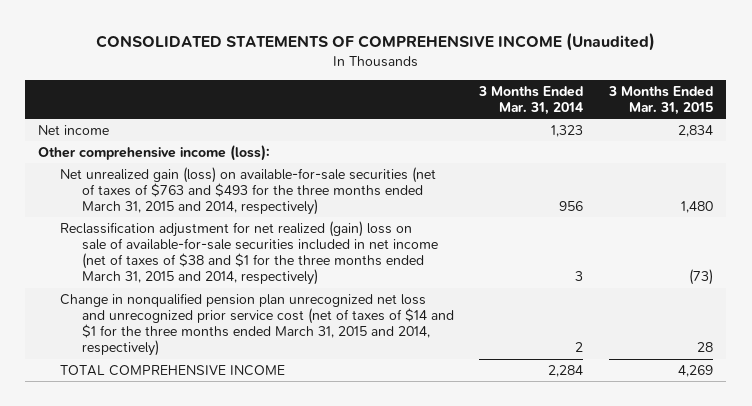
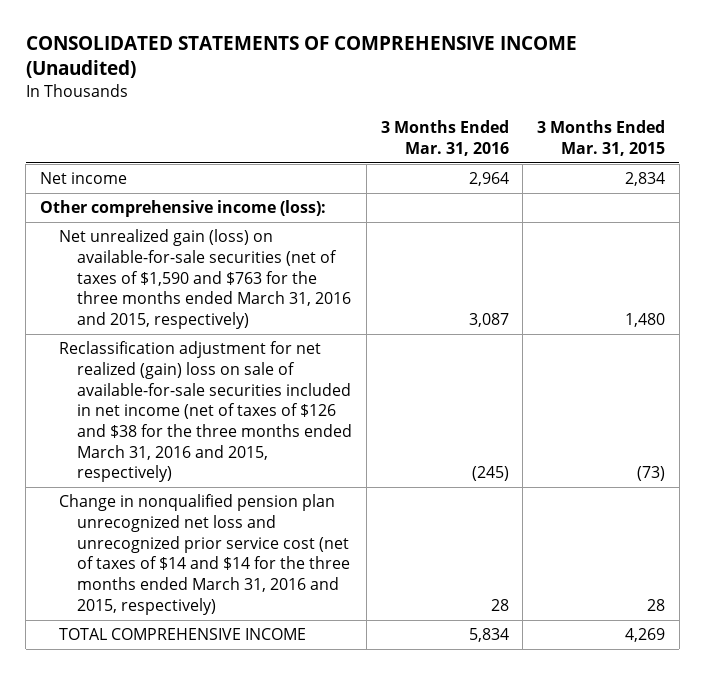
- | 3 Months Ended Mar. 31, 2014 | 3 Months Ended Mar. 31, 2015
+ | 3 Months Ended Mar. 31, 2016 | 3 Months Ended Mar. 31, 2015
- Net unrealized gain (loss) on available-for-sale securities (net of taxes of $763 and $493 for the three months ended March 31, 2015 and 2014, respectively) | 956 | 1,480
- Reclassification adjustment for net realized (gain) loss on sale of available-for-sale securities included in net income (net of taxes of $38 and $1 for the three months ended March 31, 2015 and 2014, respectively) | 3 | (73)
- Change in nonqualified pension plan unrecognized net loss and unrecognized prior service cost (net of taxes of $14 and $1 for the three months ended March 31, 2015 and 2014, respectively) | 2 | 28
+ Net unrealized gain (loss) on available-for-sale securities (net of taxes of $1,590 and $763 for the three months ended March 31, 2016 and 2015, respectively) | 3,087 | 1,480
+ Reclassification adjustment for net realized (gain) loss on sale of available-for-sale securities included in net income (net of taxes of $126 and $38 for the three months ended March 31, 2016 and 2015, respectively) | (245) | (73)
+ Change in nonqualified pension plan unrecognized net loss and unrecognized prior service cost (net of taxes of $14 and $14 for the three months ended March 31, 2016 and 2015, respectively) | 28 | 28

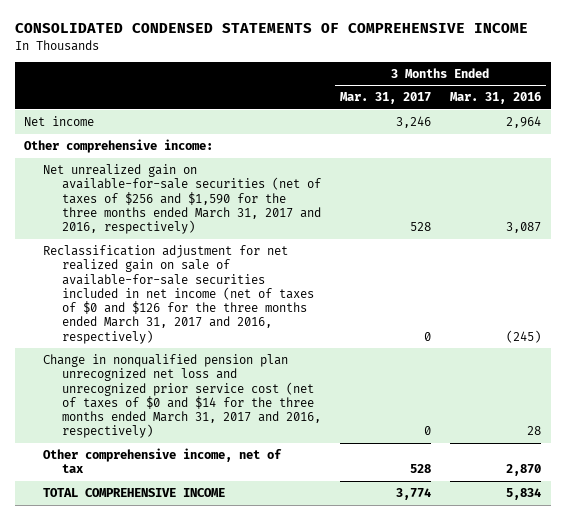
- CONSOLIDATED STATEMENTS OF COMPREHENSIVE INCOME (Unaudited)
+ CONSOLIDATED CONDENSED STATEMENTS OF COMPREHENSIVE INCOME
- | 3 Months Ended Mar. 31, 2016 | 3 Months Ended Mar. 31, 2015
+ | 3 Months Ended Mar. 31, 2017 | 3 Months Ended Mar. 31, 2016
- Other comprehensive income (loss):
- Net unrealized gain (loss) on available-for-sale securities (net of taxes of $1,590 and $763 for the three months ended March 31, 2016 and 2015, respectively) | 3,087 | 1,480
- Reclassification adjustment for net realized (gain) loss on sale of available-for-sale securities included in net income (net of taxes of $126 and $38 for the three months ended March 31, 2016 and 2015, respectively) | (245) | (73)
- Change in nonqualified pension plan unrecognized net loss and unrecognized prior service cost (net of taxes of $14 and $14 for the three months ended March 31, 2016 and 2015, respectively) | 28 | 28
+ Other comprehensive income:
+ Net unrealized gain on available-for-sale securities (net of taxes of $256 and $1,590 for the three months ended March 31, 2017 and 2016, respectively) | 528 | 3,087
+ Reclassification adjustment for net realized gain on sale of available-for-sale securities included in net income (net of taxes of $0 and $126 for the three months ended March 31, 2017 and 2016, respectively) | 0 | (245)
+ Change in nonqualified pension plan unrecognized net loss and unrecognized prior service cost (net of taxes of $0 and $14 for the three months ended March 31, 2017 and 2016, respectively) | 0 | 28
+ Other comprehensive income, net of tax | 528 | 2,870

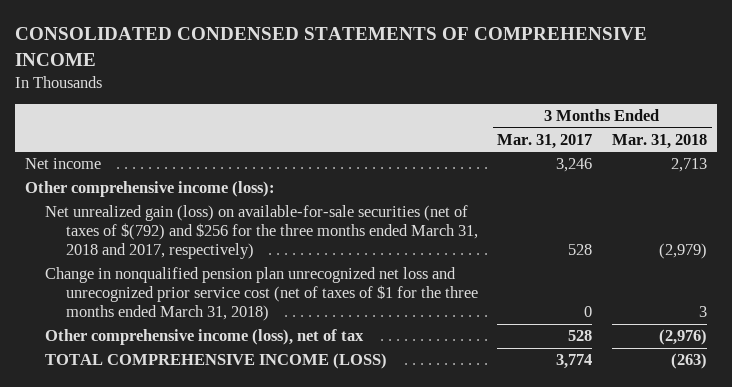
- | 3 Months Ended Mar. 31, 2017 | 3 Months Ended Mar. 31, 2016
+ | 3 Months Ended Mar. 31, 2017 | 3 Months Ended Mar. 31, 2018
- Other comprehensive income:
- Net unrealized gain on available-for-sale securities (net of taxes of $256 and $1,590 for the three months ended March 31, 2017 and 2016, respectively) | 528 | 3,087
- Reclassification adjustment for net realized gain on sale of available-for-sale securities included in net income (net of taxes of $0 and $126 for the three months ended March 31, 2017 and 2016, respectively) | 0 | (245)
- Change in nonqualified pension plan unrecognized net loss and unrecognized prior service cost (net of taxes of $0 and $14 for the three months ended March 31, 2017 and 2016, respectively) | 0 | 28
- Other comprehensive income, net of tax | 528 | 2,870
- TOTAL COMPREHENSIVE INCOME | 3,774 | 5,834
+ Other comprehensive income (loss):
+ Net unrealized gain (loss) on available-for-sale securities (net of taxes of $(792) and $256 for the three months ended March 31, 2018 and 2017, respectively) | 528 | (2,979)
+ Change in nonqualified pension plan unrecognized net loss and unrecognized prior service cost (net of taxes of $1 for the three months ended March 31, 2018) | 0 | 3
+ Other comprehensive income (loss), net of tax | 528 | (2,976)
+ TOTAL COMPREHENSIVE INCOME (LOSS) | 3,774 | (263)

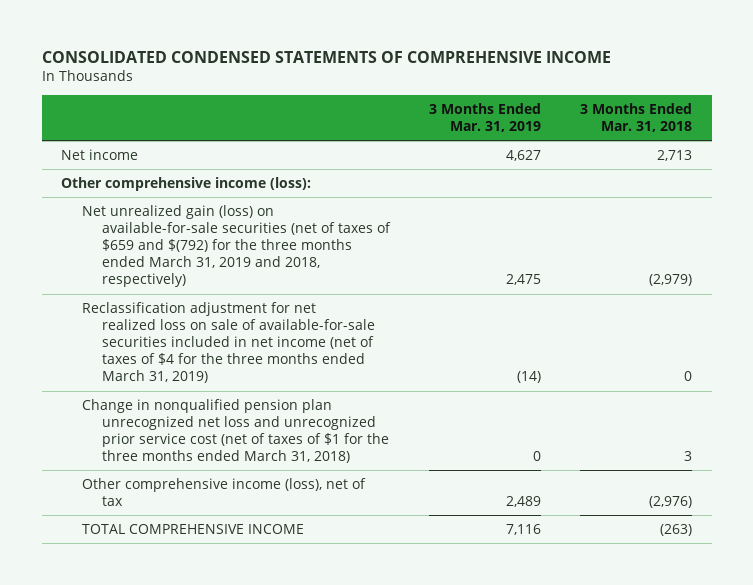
- | 3 Months Ended Mar. 31, 2017 | 3 Months Ended Mar. 31, 2018
+ | 3 Months Ended Mar. 31, 2019 | 3 Months Ended Mar. 31, 2018
- Net unrealized gain (loss) on available-for-sale securities (net of taxes of $(792) and $256 for the three months ended March 31, 2018 and 2017, respectively) | 528 | (2,979)
+ Net unrealized gain (loss) on available-for-sale securities (net of taxes of $659 and $(792) for the three months ended March 31, 2019 and 2018, respectively) | 2,475 | (2,979)
+ Reclassification adjustment for net realized loss on sale of available-for-sale securities included in net income (net of taxes of $4 for the three months ended March 31, 2019) | (14) | 0
- TOTAL COMPREHENSIVE INCOME (LOSS) | 3,774 | (263)
+ TOTAL COMPREHENSIVE INCOME | 7,116 | (263)

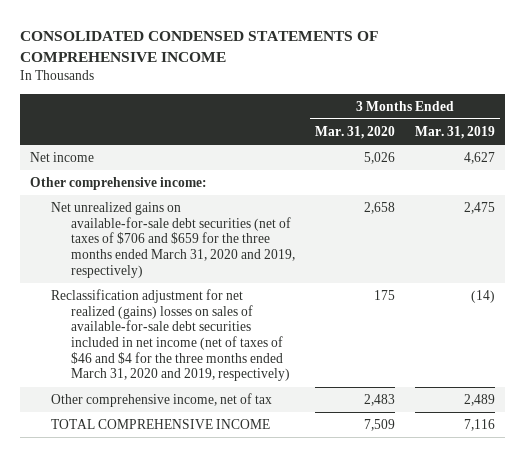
- | 3 Months Ended Mar. 31, 2019 | 3 Months Ended Mar. 31, 2018
+ | 3 Months Ended Mar. 31, 2020 | 3 Months Ended Mar. 31, 2019
- Other comprehensive income (loss):
- Net unrealized gain (loss) on available-for-sale securities (net of taxes of $659 and $(792) for the three months ended March 31, 2019 and 2018, respectively) | 2,475 | (2,979)
- Reclassification adjustment for net realized loss on sale of available-for-sale securities included in net income (net of taxes of $4 for the three months ended March 31, 2019) | (14) | 0
- Change in nonqualified pension plan unrecognized net loss and unrecognized prior service cost (net of taxes of $1 for the three months ended March 31, 2018) | 0 | 3
- Other comprehensive income (loss), net of tax | 2,489 | (2,976)
+ Other comprehensive income:
+ Net unrealized gains on available-for-sale debt securities (net of taxes of $706 and $659 for the three months ended March 31, 2020 and 2019, respectively) | 2,658 | 2,475
+ Reclassification adjustment for net realized (gains) losses on sales of available-for-sale debt securities included in net income (net of taxes of $46 and $4 for the three months ended March 31, 2020 and 2019, respectively) | 175 | (14)
+ Other comprehensive income, net of tax | 2,483 | 2,489

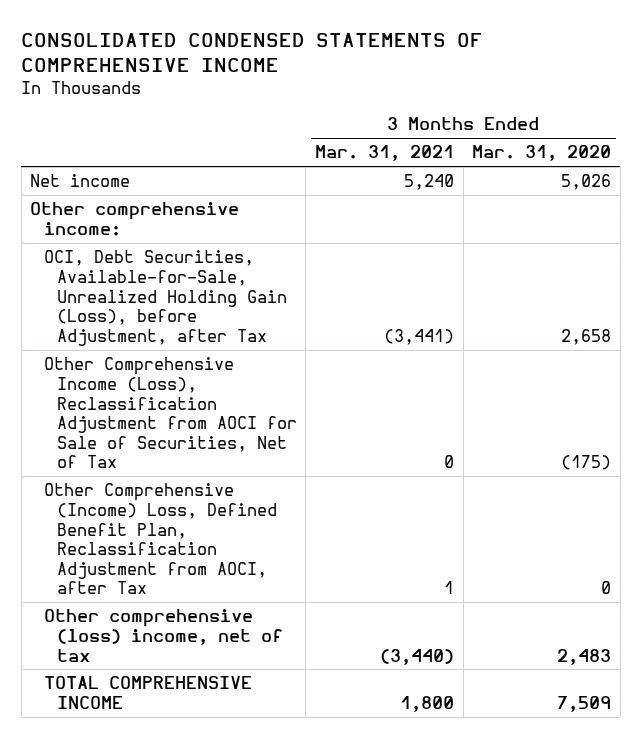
- | 3 Months Ended Mar. 31, 2020 | 3 Months Ended Mar. 31, 2019
+ | 3 Months Ended Mar. 31, 2021 | 3 Months Ended Mar. 31, 2020
- Net unrealized gains on available-for-sale debt securities (net of taxes of $706 and $659 for the three months ended March 31, 2020 and 2019, respectively) | 2,658 | 2,475
- Reclassification adjustment for net realized (gains) losses on sales of available-for-sale debt securities included in net income (net of taxes of $46 and $4 for the three months ended March 31, 2020 and 2019, respectively) | 175 | (14)
- Other comprehensive income, net of tax | 2,483 | 2,489
+ OCI, Debt Securities, Available-for-Sale, Unrealized Holding Gain (Loss), before Adjustment, after Tax | (3,441) | 2,658
+ Other Comprehensive Income (Loss), Reclassification Adjustment from AOCI for Sale of Securities, Net of Tax | 0 | (175)
+ Other Comprehensive (Income) Loss, Defined Benefit Plan, Reclassification Adjustment from AOCI, after Tax | 1 | 0
+ Other comprehensive (loss) income, net of tax | (3,440) | 2,483

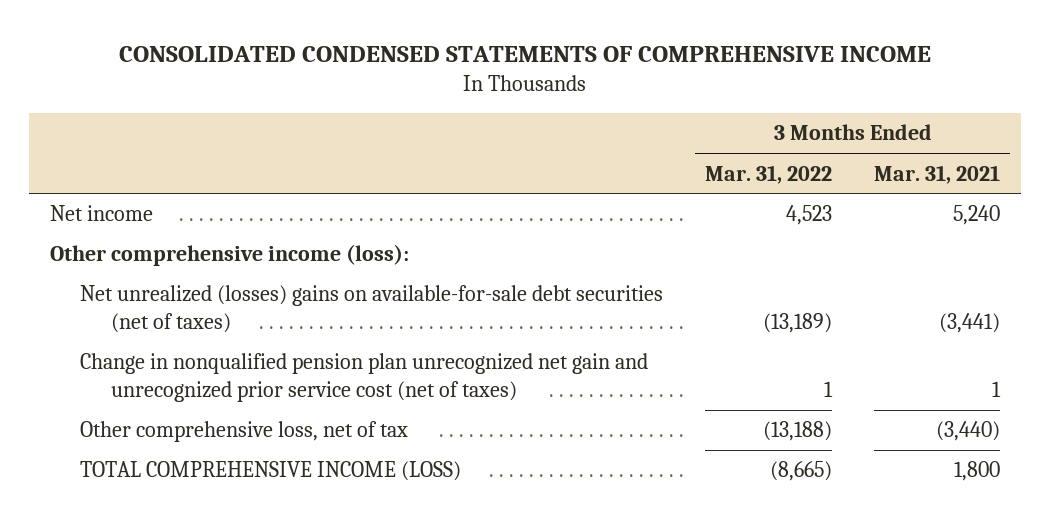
- | 3 Months Ended Mar. 31, 2021 | 3 Months Ended Mar. 31, 2020
+ | 3 Months Ended Mar. 31, 2022 | 3 Months Ended Mar. 31, 2021
- Other comprehensive income:
- OCI, Debt Securities, Available-for-Sale, Unrealized Holding Gain (Loss), before Adjustment, after Tax | (3,441) | 2,658
- Other Comprehensive Income (Loss), Reclassification Adjustment from AOCI for Sale of Securities, Net of Tax | 0 | (175)
- Other Comprehensive (Income) Loss, Defined Benefit Plan, Reclassification Adjustment from AOCI, after Tax | 1 | 0
- Other comprehensive (loss) income, net of tax | (3,440) | 2,483
- TOTAL COMPREHENSIVE INCOME | 1,800 | 7,509
+ Other comprehensive income (loss):
+ Net unrealized (losses) gains on available-for-sale debt securities (net of taxes) | (13,189) | (3,441)
+ Change in nonqualified pension plan unrecognized net gain and unrecognized prior service cost (net of taxes) | 1 | 1
+ Other comprehensive loss, net of tax | (13,188) | (3,440)
+ TOTAL COMPREHENSIVE INCOME (LOSS) | (8,665) | 1,800

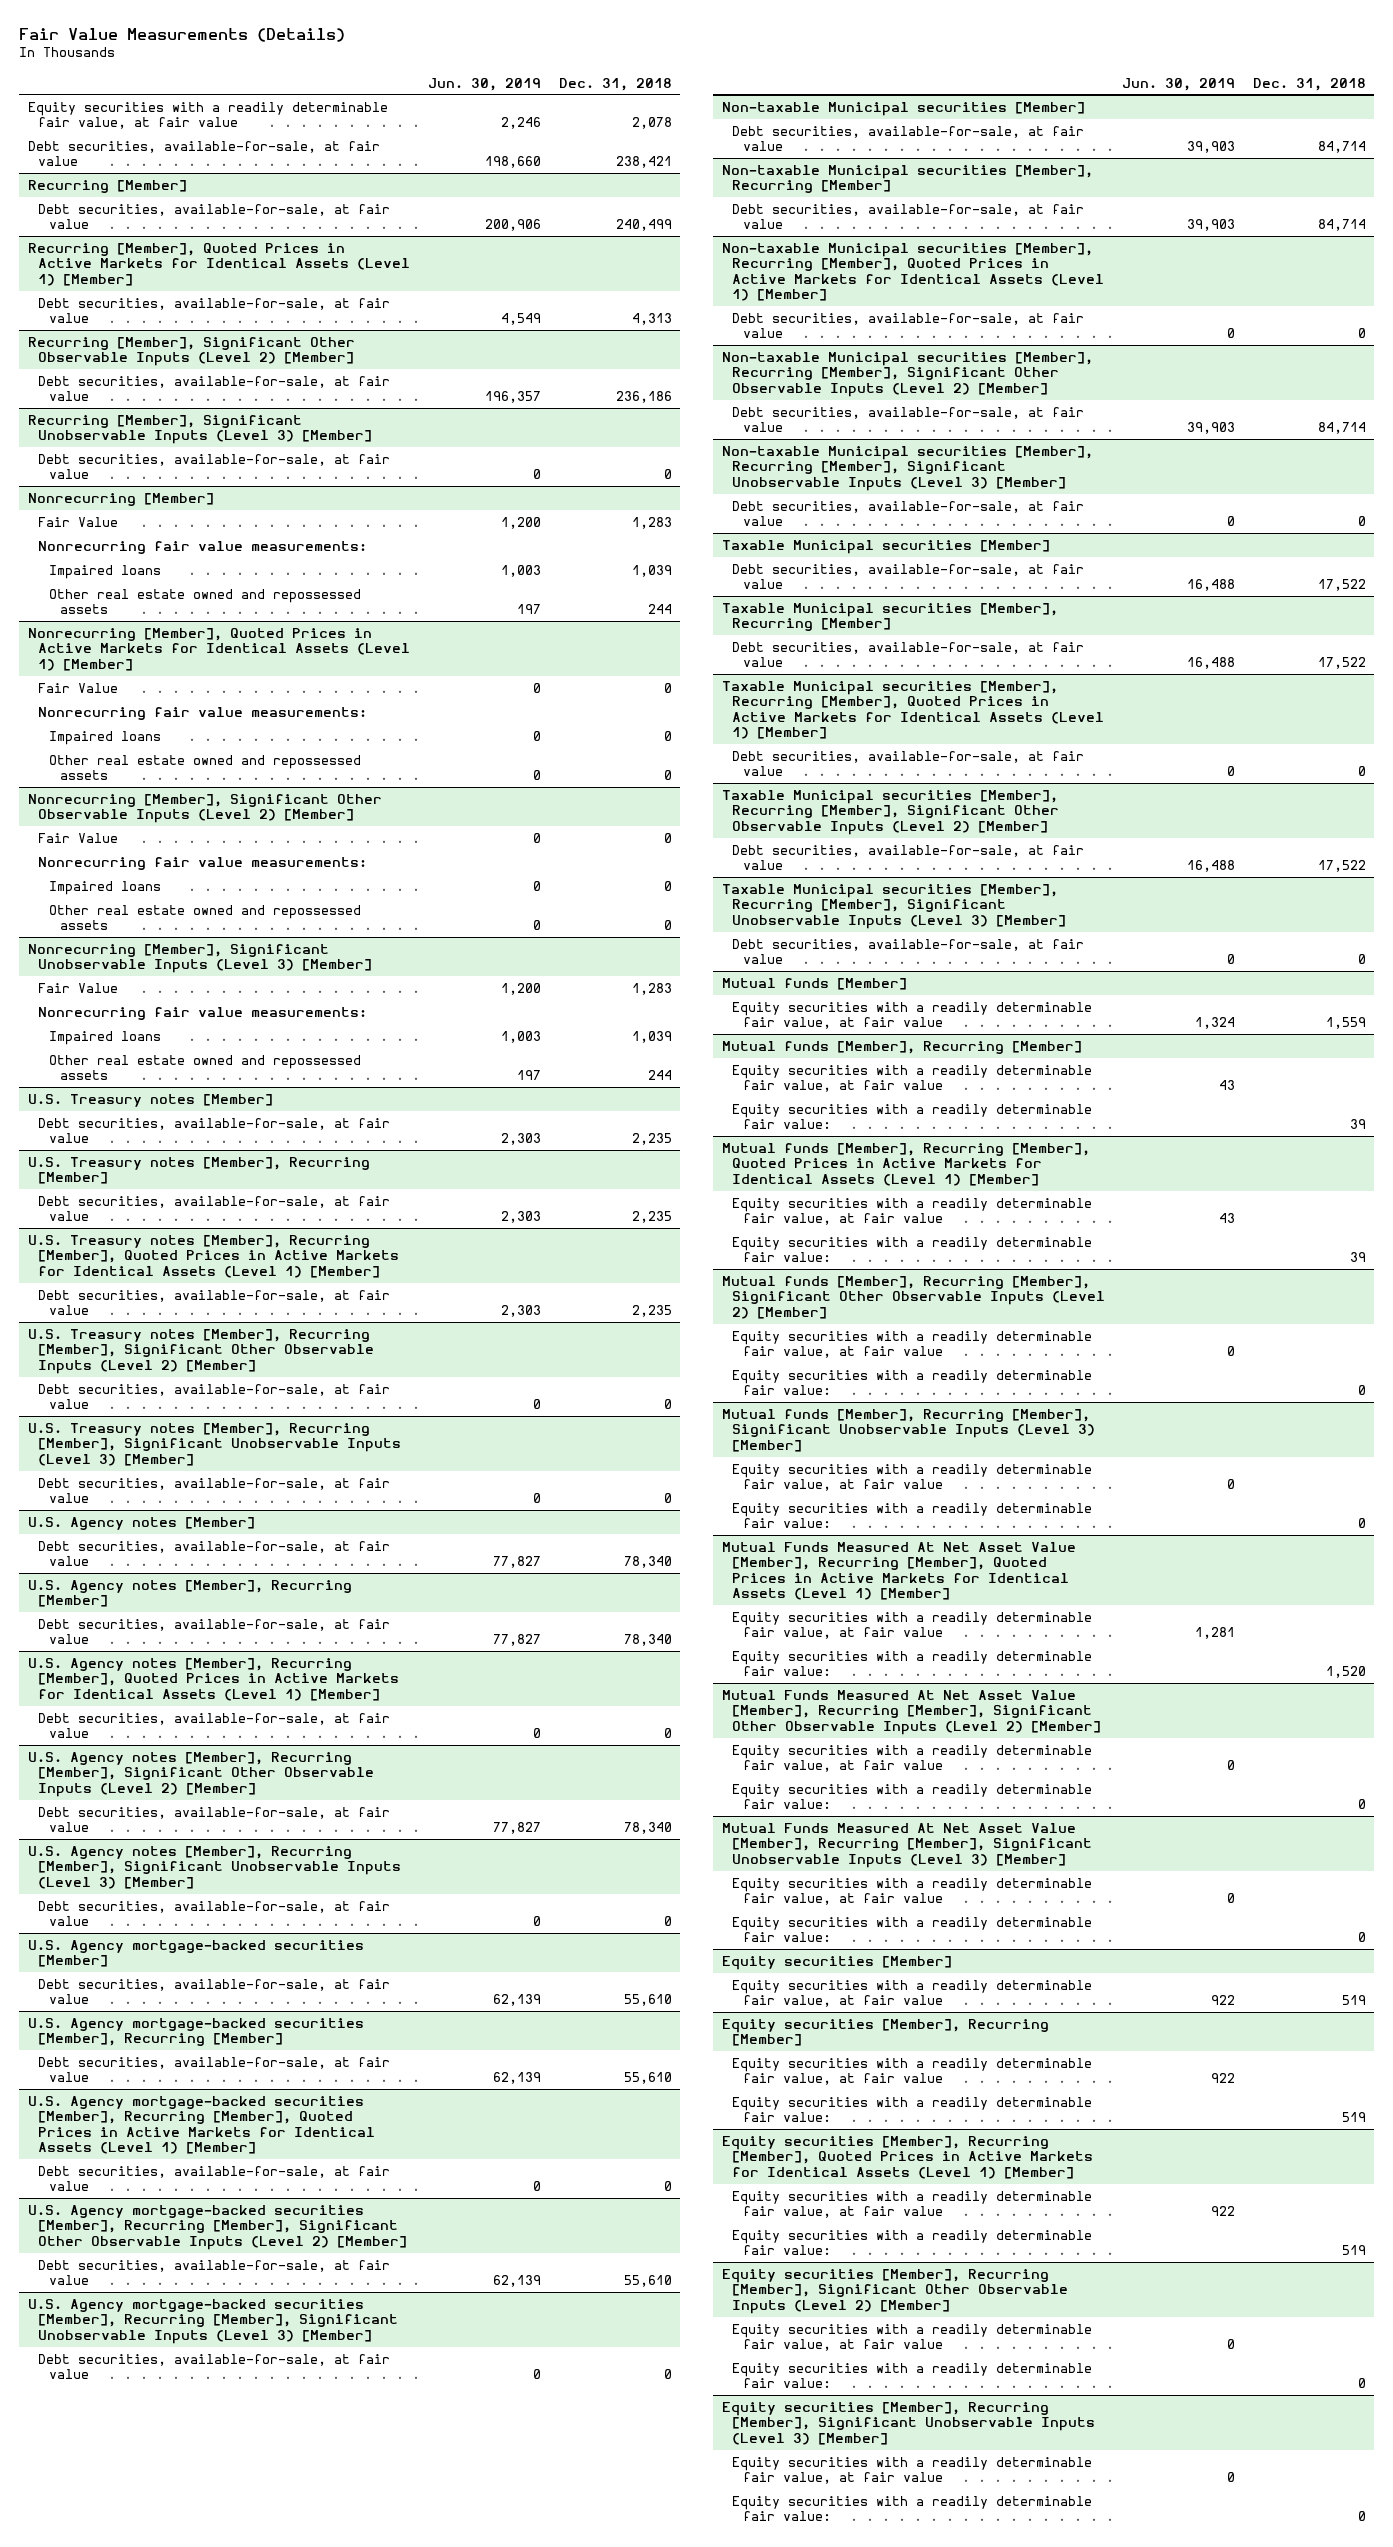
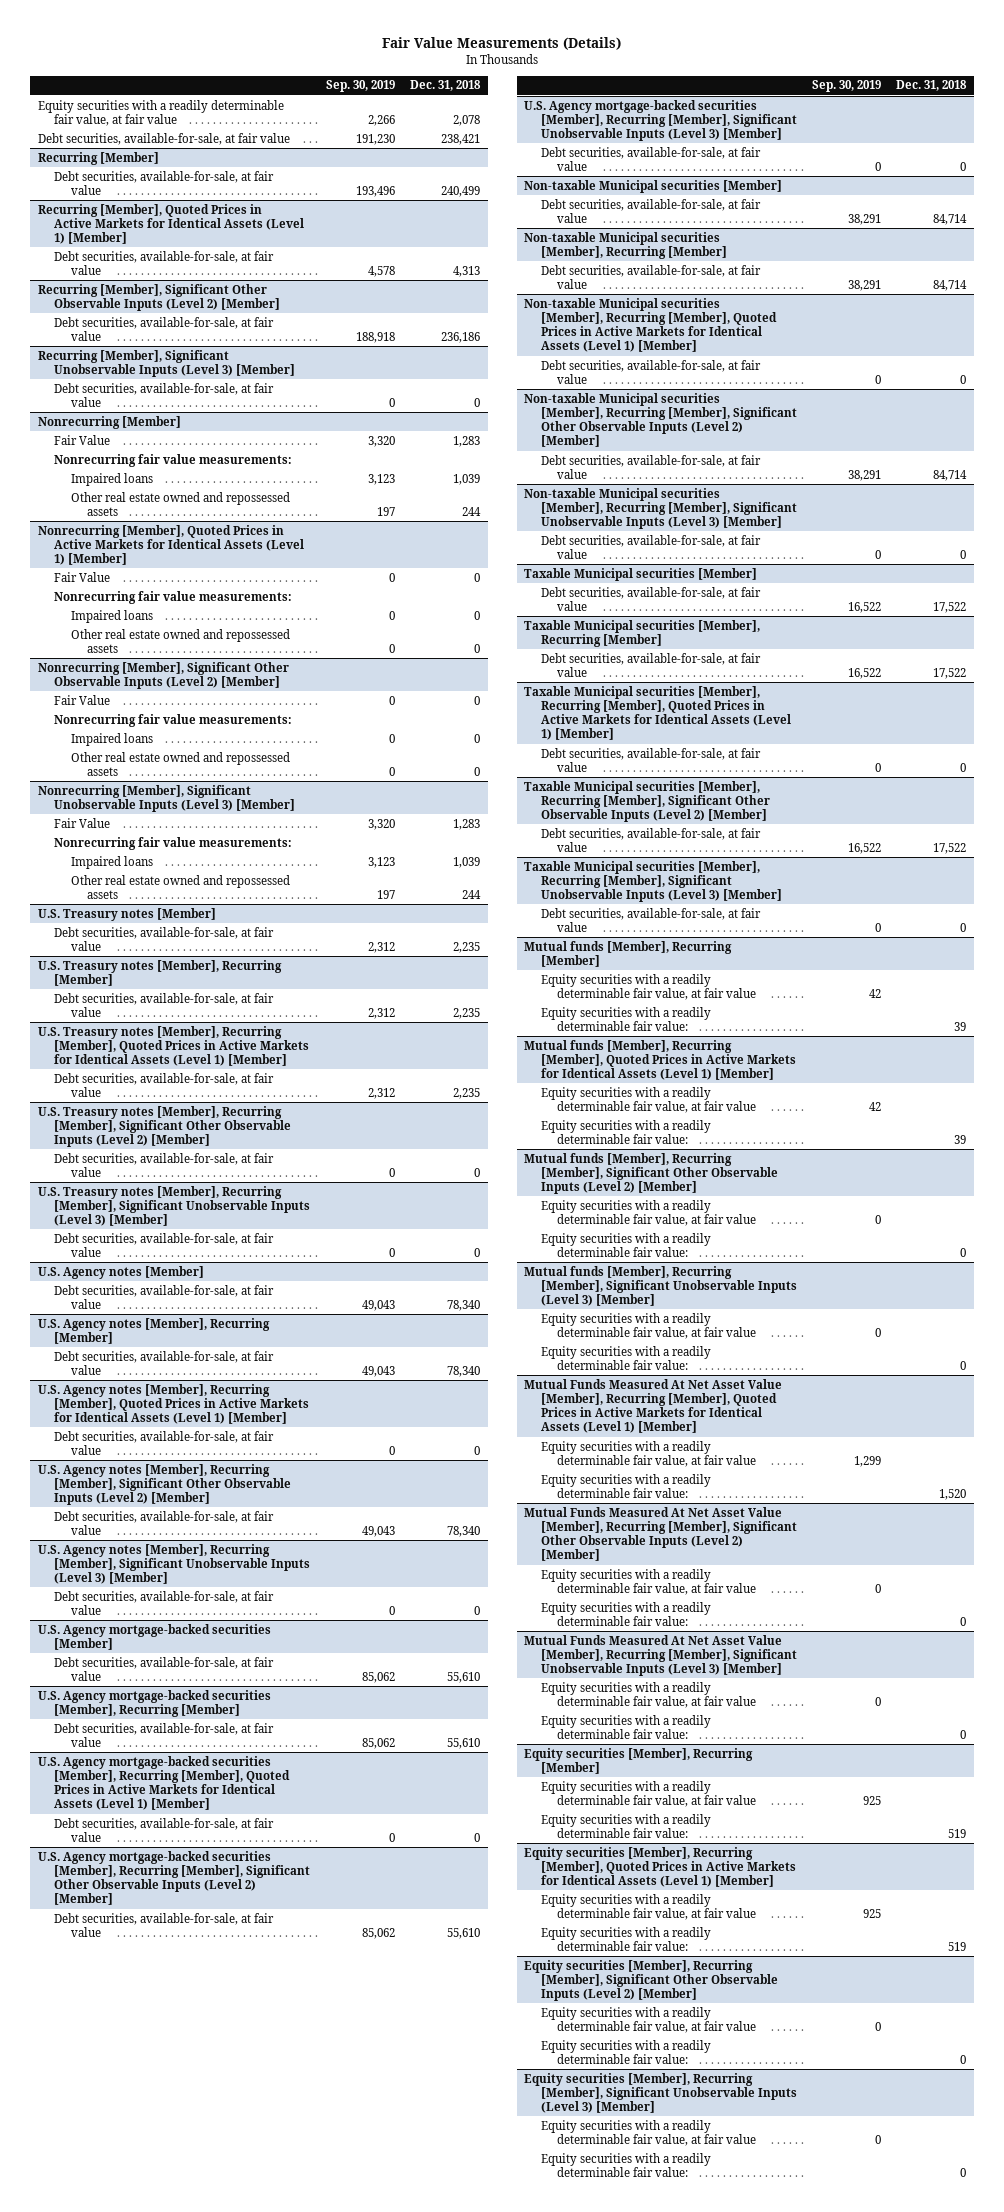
- | Jun. 30, 2019 | Dec. 31, 2018
+ | Sep. 30, 2019 | Dec. 31, 2018
- Mutual funds [Member]
- Equity securities with a readily determinable fair value, at fair value | 1,324 | 1,559
- Equity securities [Member]
- Equity securities with a readily determinable fair value, at fair value | 922 | 519

